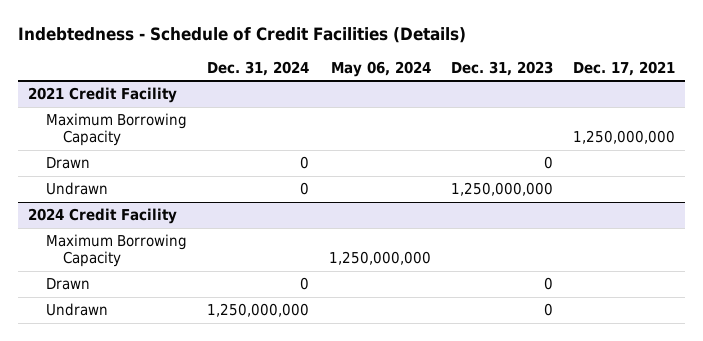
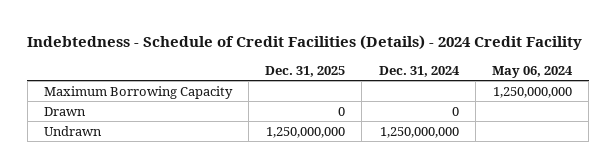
- Indebtedness - Schedule of Credit Facilities (Details)
+ Indebtedness - Schedule of Credit Facilities (Details) - 2024 Credit Facility
- | Dec. 31, 2024 | May 06, 2024 | Dec. 31, 2023 | Dec. 17, 2021
+ | Dec. 31, 2025 | Dec. 31, 2024 | May 06, 2024
- 2021 Credit Facility
- Maximum Borrowing Capacity | | | | 1,250,000,000
- Drawn | 0 | | 0 |
- Undrawn | 0 | | 1,250,000,000 |
- 2024 Credit Facility

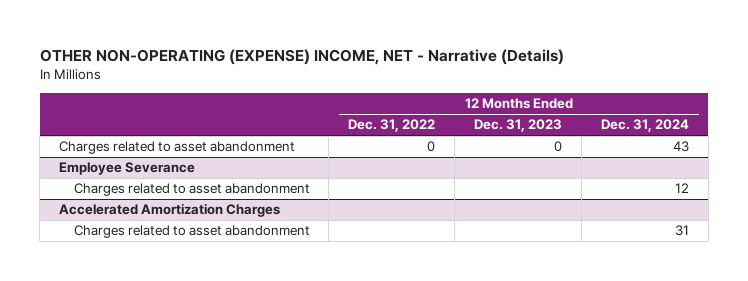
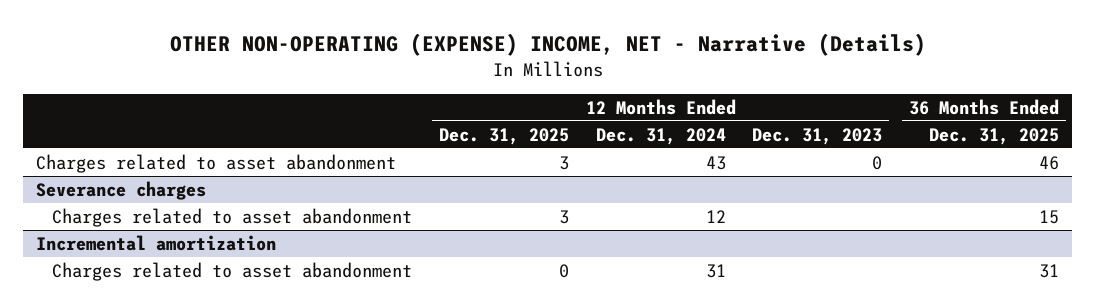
- | 12 Months Ended Dec. 31, 2022 | 12 Months Ended Dec. 31, 2023 | 12 Months Ended Dec. 31, 2024
+ | 12 Months Ended Dec. 31, 2025 | 12 Months Ended Dec. 31, 2024 | 12 Months Ended Dec. 31, 2023 | 36 Months Ended Dec. 31, 2025
- Employee Severance
+ Severance charges
- Accelerated Amortization Charges
+ Incremental amortization

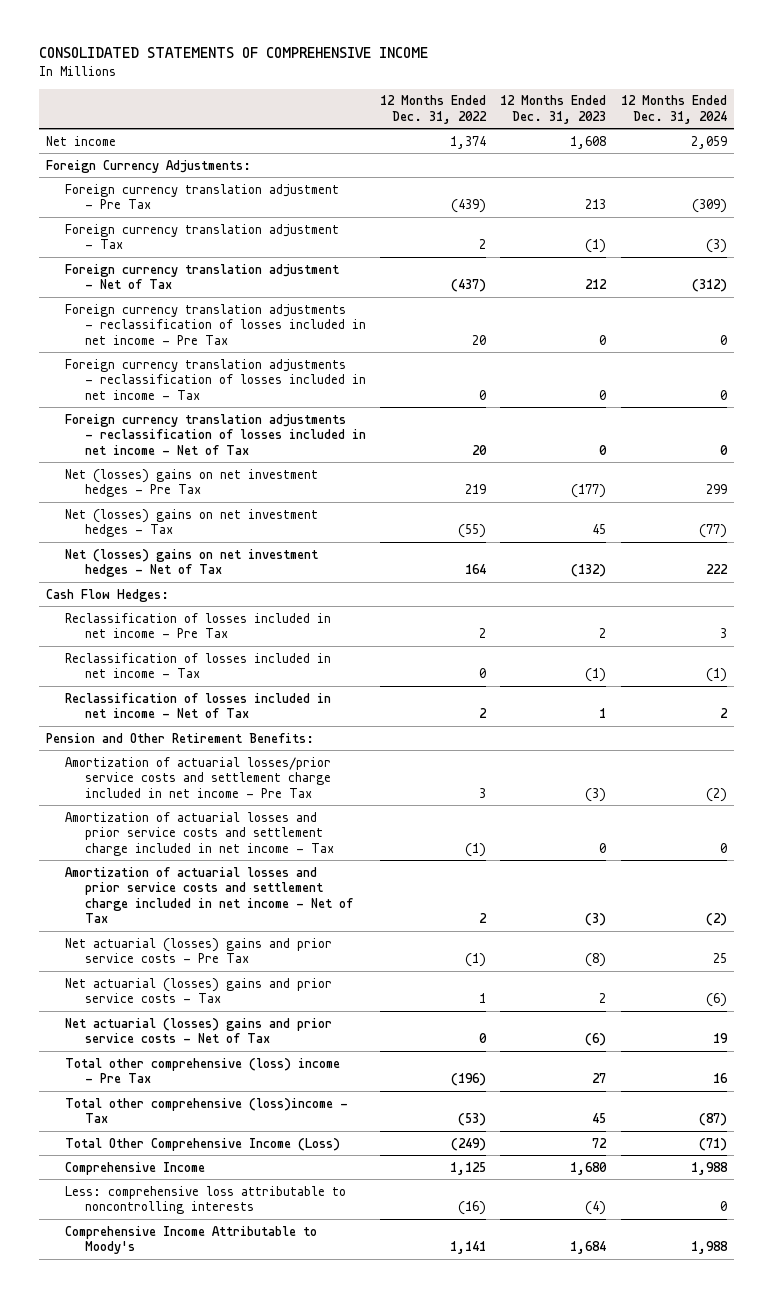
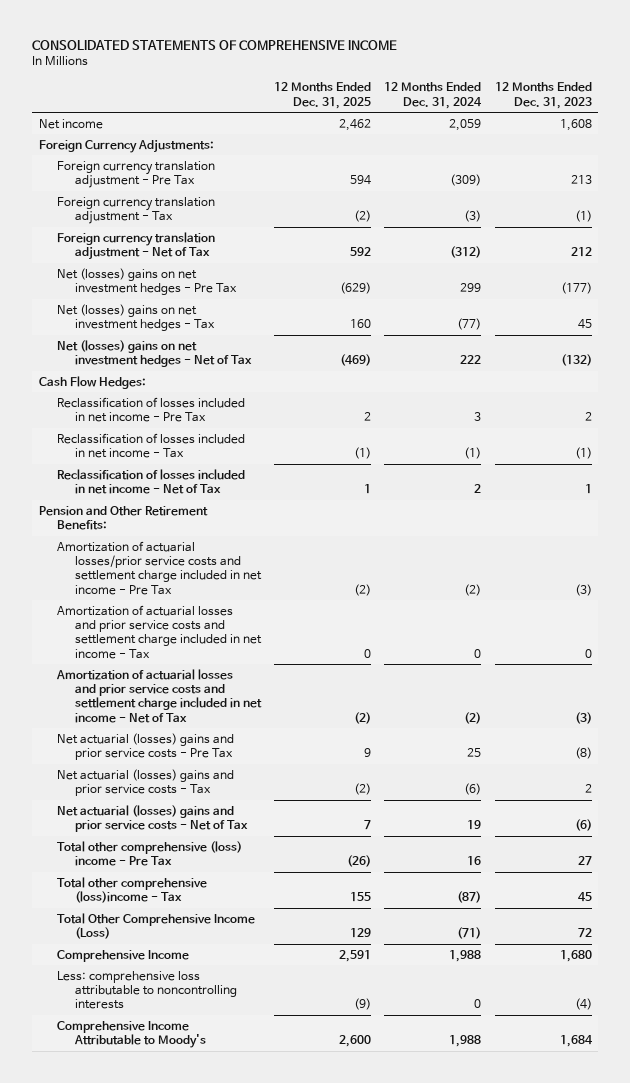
- | 12 Months Ended Dec. 31, 2022 | 12 Months Ended Dec. 31, 2023 | 12 Months Ended Dec. 31, 2024
+ | 12 Months Ended Dec. 31, 2025 | 12 Months Ended Dec. 31, 2024 | 12 Months Ended Dec. 31, 2023
- Foreign currency translation adjustments - reclassification of losses included in net income - Pre Tax | 20 | 0 | 0
- Foreign currency translation adjustments - reclassification of losses included in net income - Tax | 0 | 0 | 0
- Foreign currency translation adjustments - reclassification of losses included in net income - Net of Tax | 20 | 0 | 0

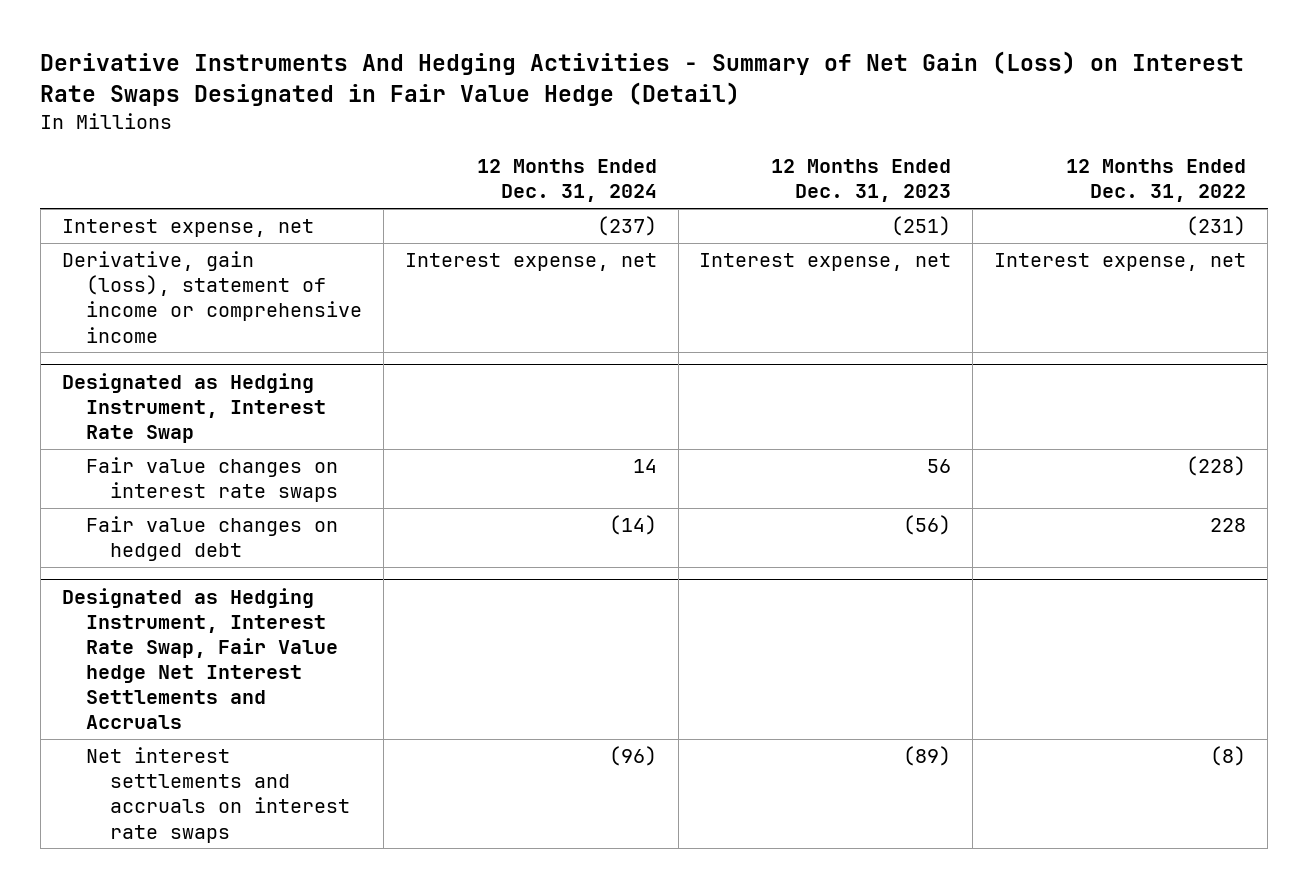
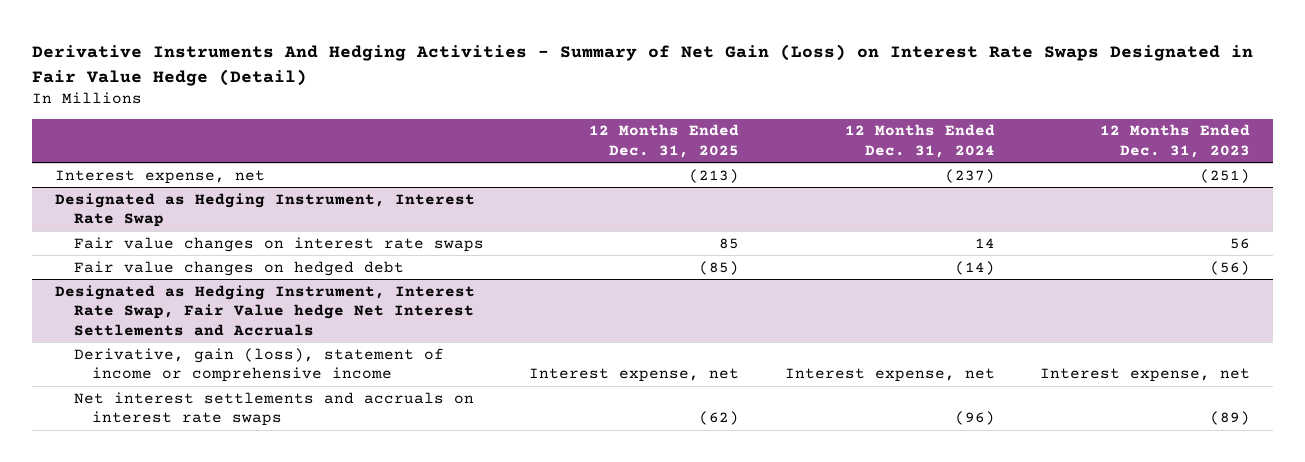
- | 12 Months Ended Dec. 31, 2024 | 12 Months Ended Dec. 31, 2023 | 12 Months Ended Dec. 31, 2022
+ | 12 Months Ended Dec. 31, 2025 | 12 Months Ended Dec. 31, 2024 | 12 Months Ended Dec. 31, 2023
- Derivative, gain (loss), statement of income or comprehensive income | Interest expense, net | Interest expense, net | Interest expense, net
@ Designated as Hedging Instrument, Interest Rate Swap, Fair Value hedge Net Interest Settlements and Accruals
+ Derivative, gain (loss), statement of income or comprehensive income | Interest expense, net | Interest expense, net | Interest expense, net

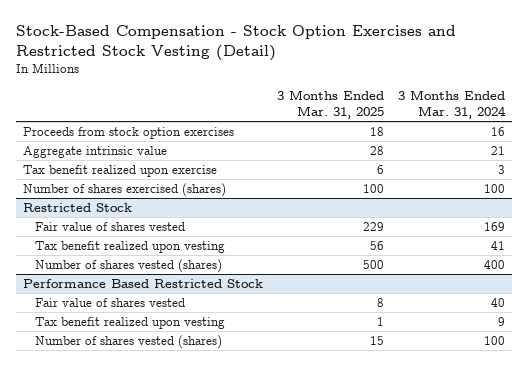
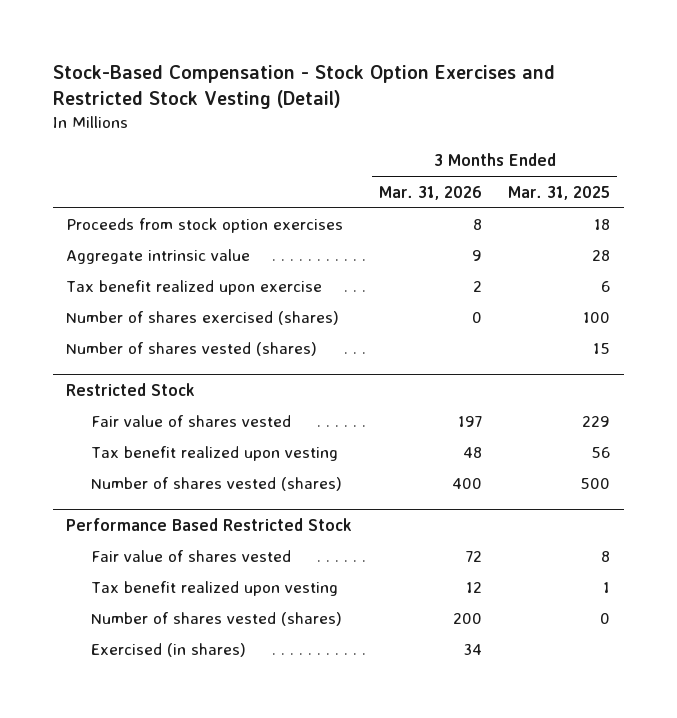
- | 3 Months Ended Mar. 31, 2025 | 3 Months Ended Mar. 31, 2024
+ | 3 Months Ended Mar. 31, 2026 | 3 Months Ended Mar. 31, 2025
+ Number of shares vested (shares) | | 15
@ Performance Based Restricted Stock
- Number of shares vested (shares) | 15 | 100
+ Number of shares vested (shares) | 200 | 0
+ Exercised (in shares) | 34 |

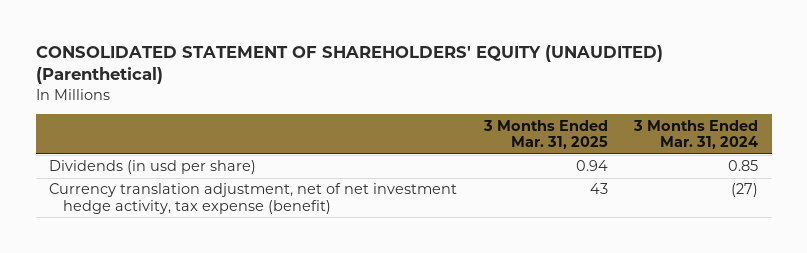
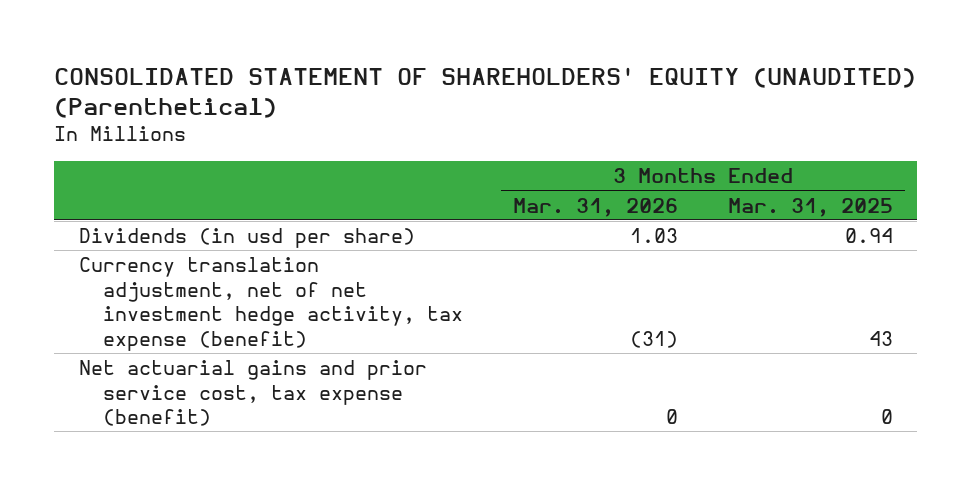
- | 3 Months Ended Mar. 31, 2025 | 3 Months Ended Mar. 31, 2024
+ | 3 Months Ended Mar. 31, 2026 | 3 Months Ended Mar. 31, 2025
+ Net actuarial gains and prior service cost, tax expense (benefit) | 0 | 0

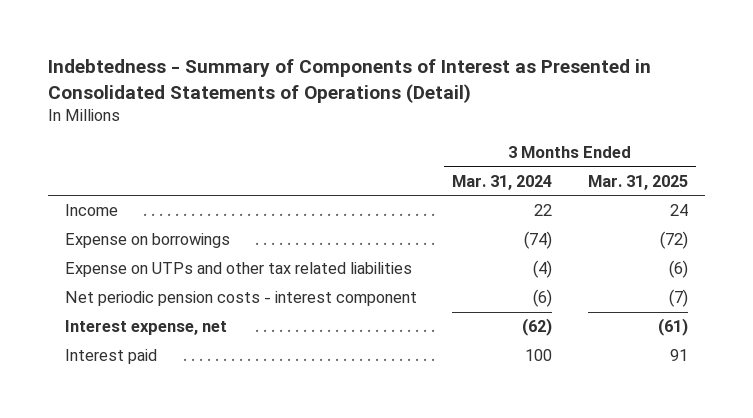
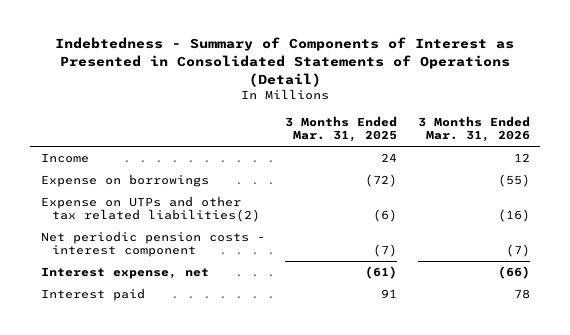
- | 3 Months Ended Mar. 31, 2024 | 3 Months Ended Mar. 31, 2025
+ | 3 Months Ended Mar. 31, 2025 | 3 Months Ended Mar. 31, 2026
- Expense on UTPs and other tax related liabilities | (4) | (6)
+ Expense on UTPs and other tax related liabilities(2) | (6) | (16)

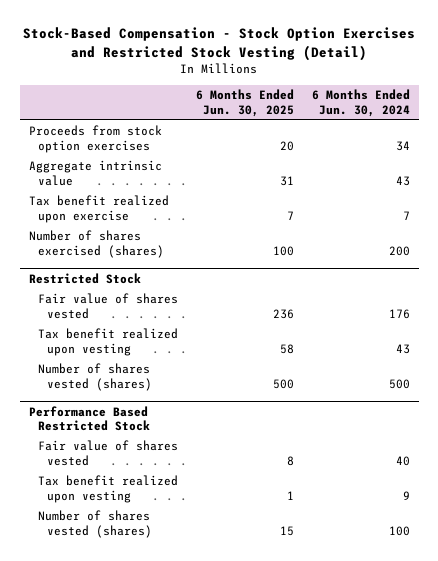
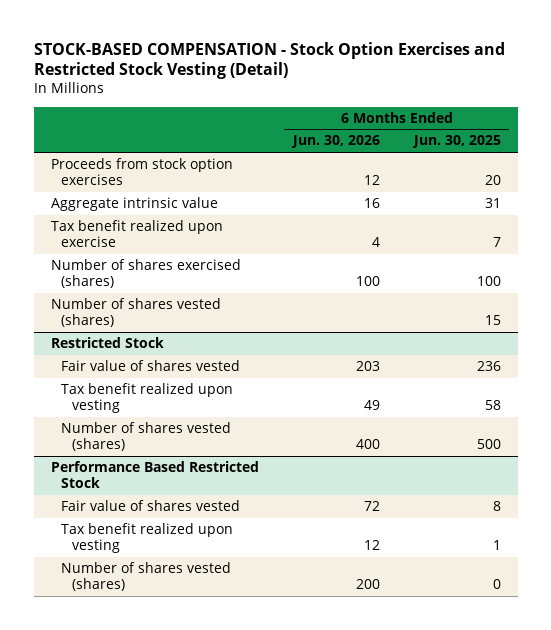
- Stock-Based Compensation - Stock Option Exercises and Restricted Stock Vesting (Detail)
+ STOCK-BASED COMPENSATION - Stock Option Exercises and Restricted Stock Vesting (Detail)
- | 6 Months Ended Jun. 30, 2025 | 6 Months Ended Jun. 30, 2024
+ | 6 Months Ended Jun. 30, 2026 | 6 Months Ended Jun. 30, 2025
+ Number of shares vested (shares) | | 15
@ Performance Based Restricted Stock
- Number of shares vested (shares) | 15 | 100
+ Number of shares vested (shares) | 200 | 0

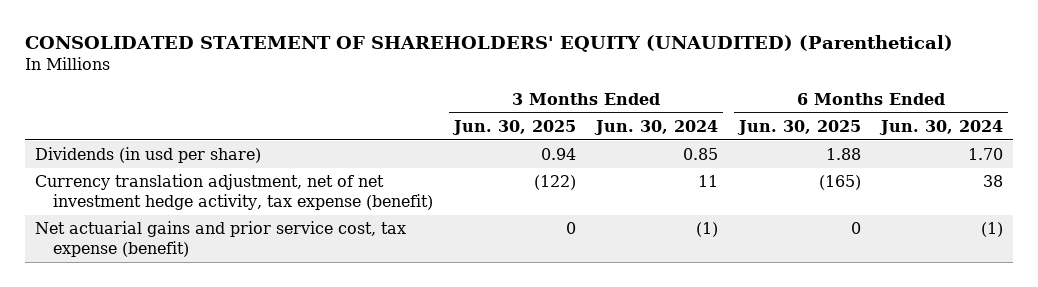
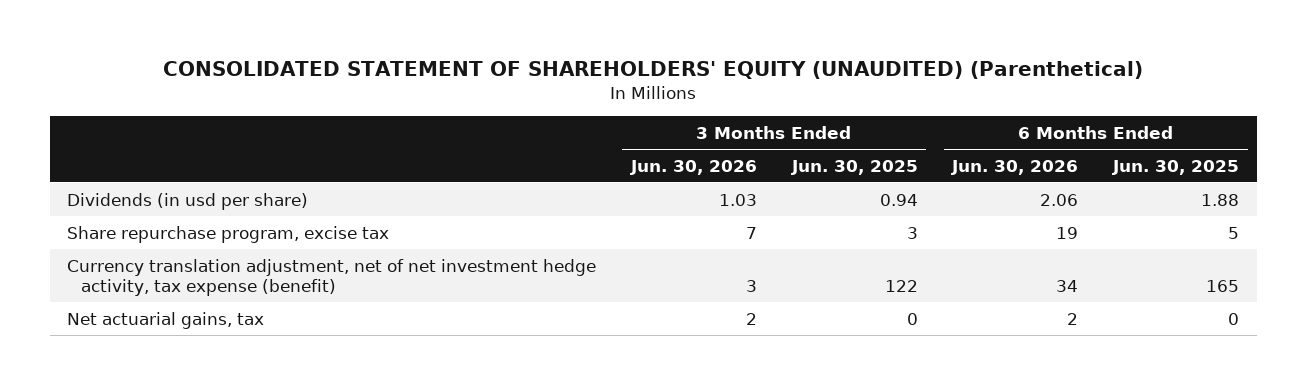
- | 3 Months Ended Jun. 30, 2025 | 3 Months Ended Jun. 30, 2024 | 6 Months Ended Jun. 30, 2025 | 6 Months Ended Jun. 30, 2024
+ | 3 Months Ended Jun. 30, 2026 | 3 Months Ended Jun. 30, 2025 | 6 Months Ended Jun. 30, 2026 | 6 Months Ended Jun. 30, 2025
- Currency translation adjustment, net of net investment hedge activity, tax expense (benefit) | (122) | 11 | (165) | 38
- Net actuarial gains and prior service cost, tax expense (benefit) | 0 | (1) | 0 | (1)
+ Share repurchase program, excise tax | 7 | 3 | 19 | 5
+ Currency translation adjustment, net of net investment hedge activity, tax expense (benefit) | 3 | 122 | 34 | 165
+ Net actuarial gains, tax | 2 | 0 | 2 | 0

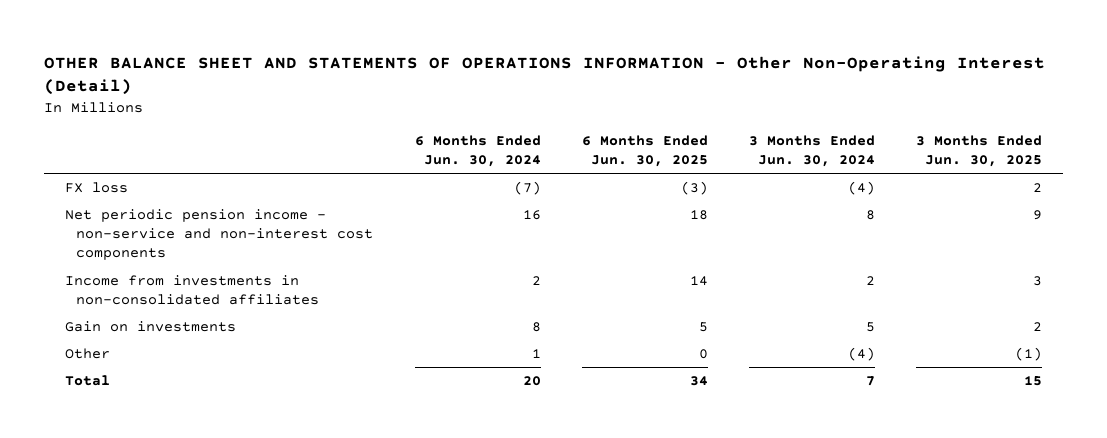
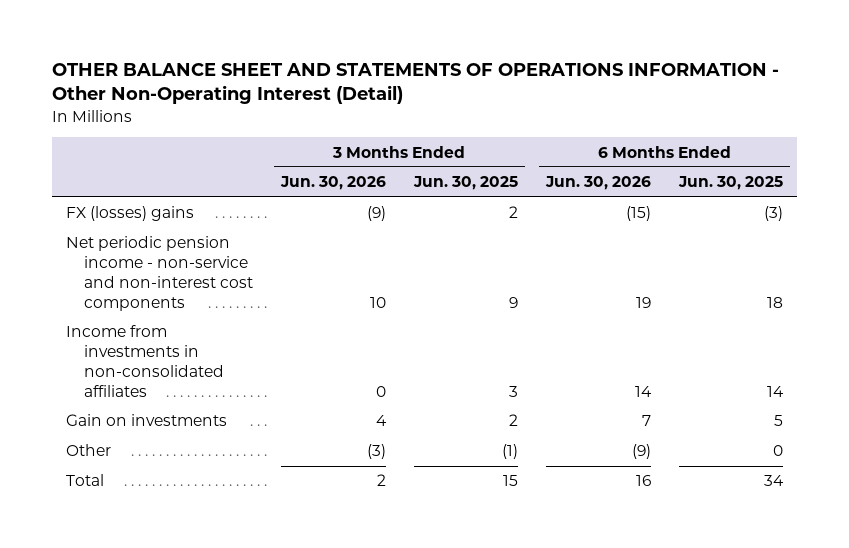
- | 6 Months Ended Jun. 30, 2024 | 6 Months Ended Jun. 30, 2025 | 3 Months Ended Jun. 30, 2024 | 3 Months Ended Jun. 30, 2025
+ | 3 Months Ended Jun. 30, 2026 | 3 Months Ended Jun. 30, 2025 | 6 Months Ended Jun. 30, 2026 | 6 Months Ended Jun. 30, 2025
- FX loss | (7) | (3) | (4) | 2
+ FX (losses) gains | (9) | 2 | (15) | (3)

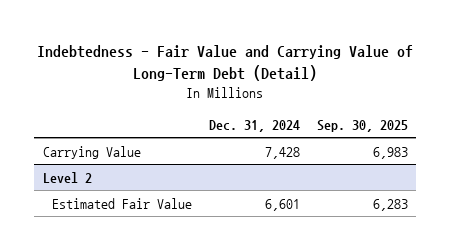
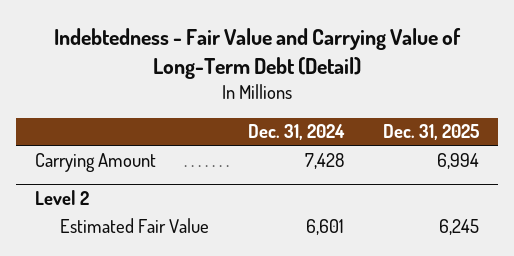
- | Dec. 31, 2024 | Sep. 30, 2025
+ | Dec. 31, 2024 | Dec. 31, 2025
- Carrying Value | 7,428 | 6,983
+ Carrying Amount | 7,428 | 6,994

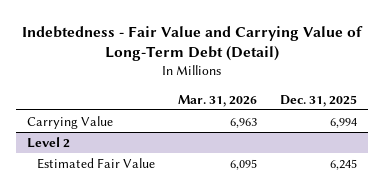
- | Dec. 31, 2024 | Dec. 31, 2025
+ | Mar. 31, 2026 | Dec. 31, 2025
- Carrying Amount | 7,428 | 6,994
+ Carrying Value | 6,963 | 6,994

